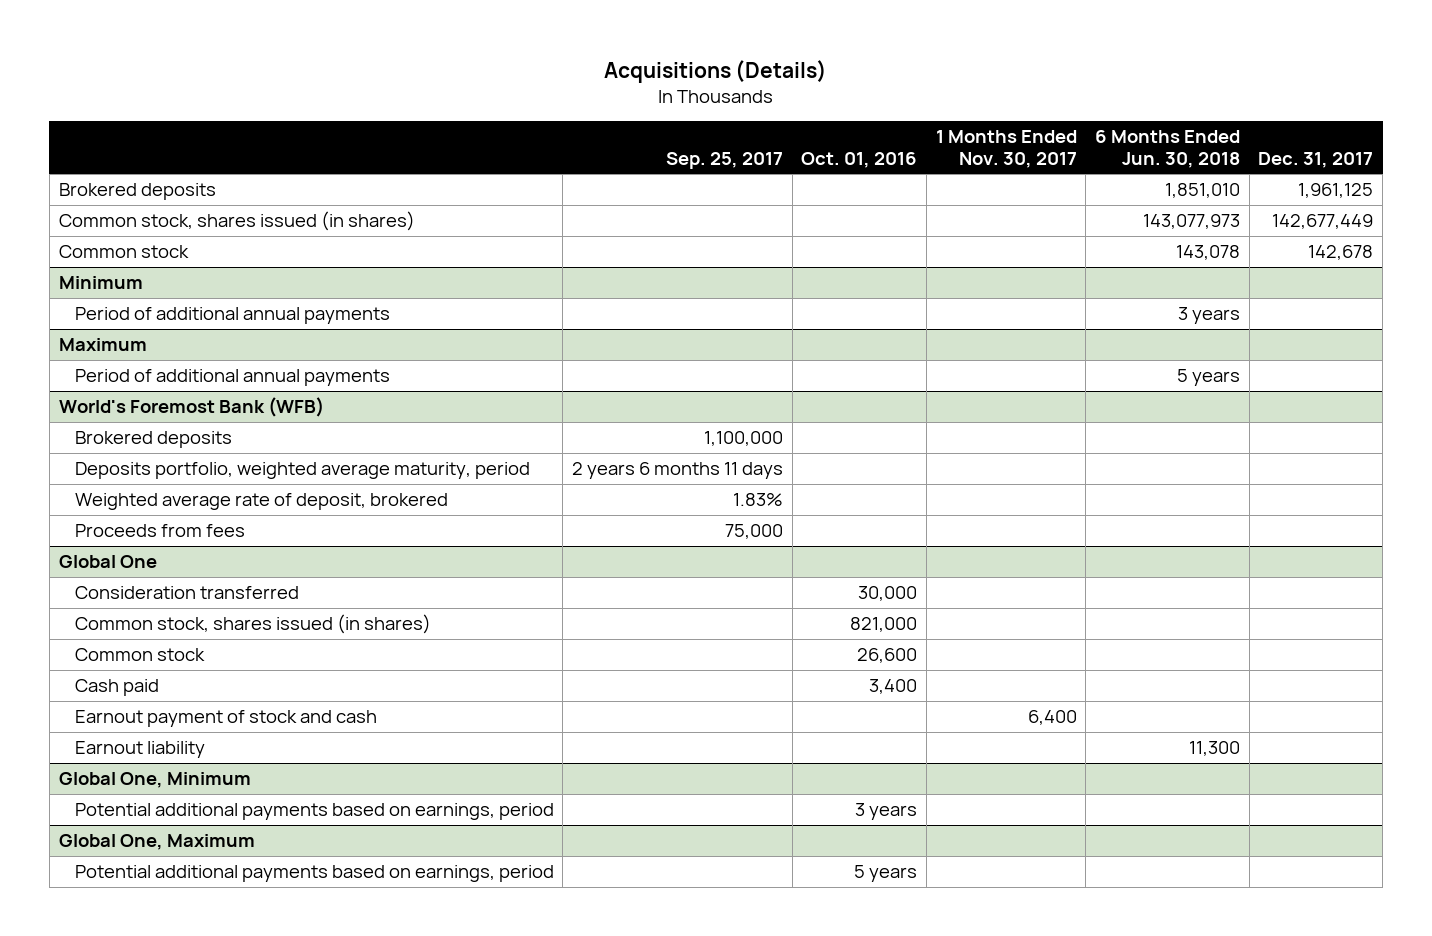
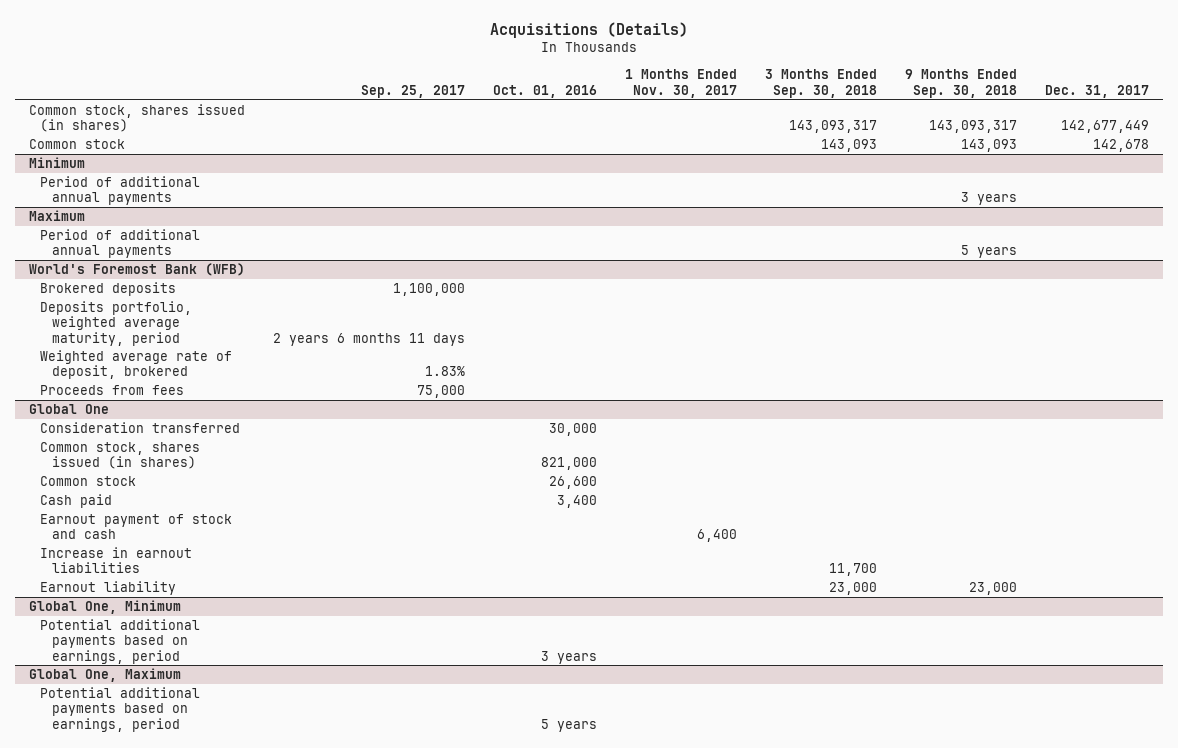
- | Sep. 25, 2017 | Oct. 01, 2016 | 1 Months Ended Nov. 30, 2017 | 6 Months Ended Jun. 30, 2018 | Dec. 31, 2017
+ | Sep. 25, 2017 | Oct. 01, 2016 | 1 Months Ended Nov. 30, 2017 | 3 Months Ended Sep. 30, 2018 | 9 Months Ended Sep. 30, 2018 | Dec. 31, 2017
- Brokered deposits | | | | 1,851,010 | 1,961,125
@ Global One
+ Increase in earnout liabilities | | | | 11,700 | |

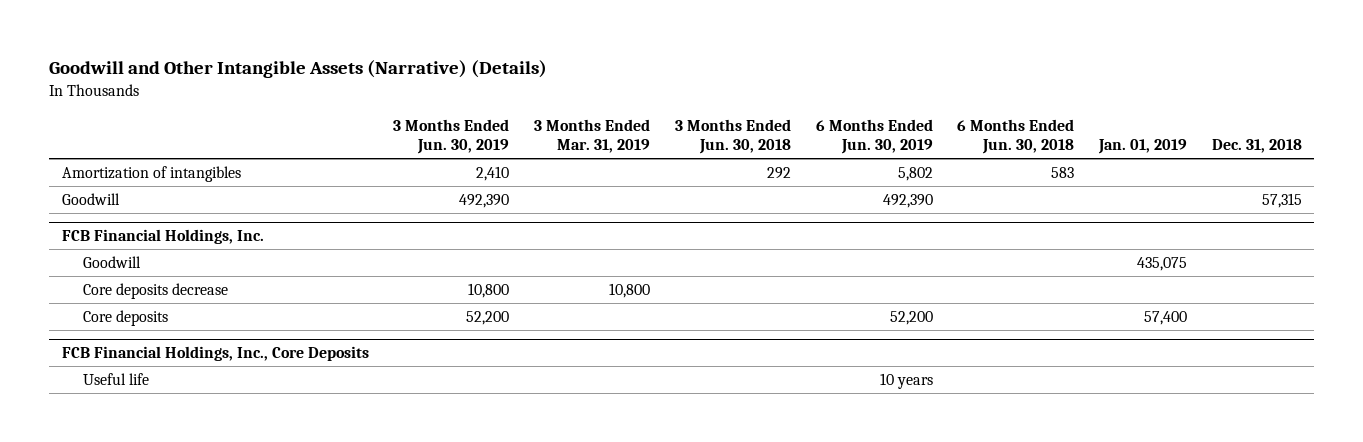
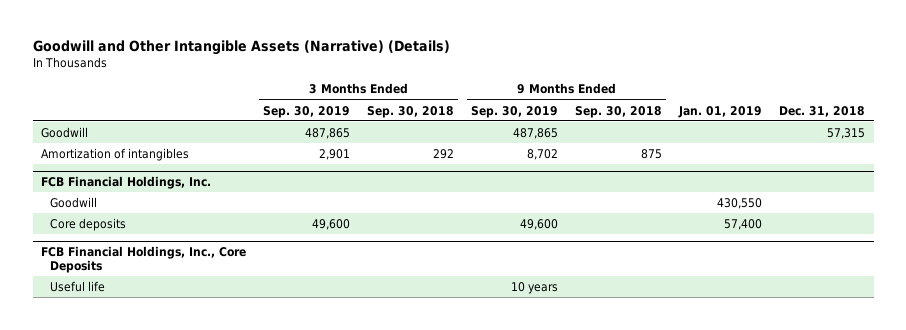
- | 3 Months Ended Jun. 30, 2019 | 3 Months Ended Mar. 31, 2019 | 3 Months Ended Jun. 30, 2018 | 6 Months Ended Jun. 30, 2019 | 6 Months Ended Jun. 30, 2018 | Jan. 01, 2019 | Dec. 31, 2018
+ | 3 Months Ended Sep. 30, 2019 | 3 Months Ended Sep. 30, 2018 | 9 Months Ended Sep. 30, 2019 | 9 Months Ended Sep. 30, 2018 | Jan. 01, 2019 | Dec. 31, 2018
moved down: Amortization of intangibles | 2,901 | 292 | 8,702 | 875 | |
@ FCB Financial Holdings, Inc.
- Goodwill | | | | | | 435,075 |
- Core deposits decrease | 10,800 | 10,800 | | | | |
+ Goodwill | | | | | 430,550 |

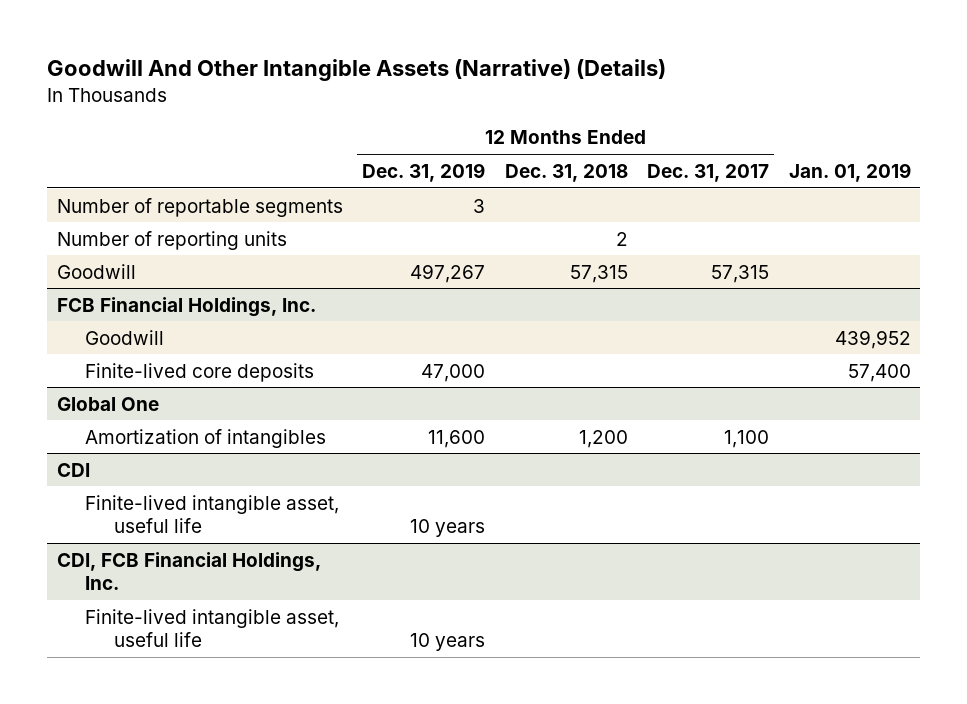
- Goodwill and Other Intangible Assets (Narrative) (Details)
+ Goodwill And Other Intangible Assets (Narrative) (Details)
- | 3 Months Ended Sep. 30, 2019 | 3 Months Ended Sep. 30, 2018 | 9 Months Ended Sep. 30, 2019 | 9 Months Ended Sep. 30, 2018 | Jan. 01, 2019 | Dec. 31, 2018
+ | 12 Months Ended Dec. 31, 2019 | 12 Months Ended Dec. 31, 2018 | 12 Months Ended Dec. 31, 2017 | Jan. 01, 2019
+ Number of reportable segments | 3 | | |
+ Number of reporting units | | 2 | |
- Amortization of intangibles | 2,901 | 292 | 8,702 | 875 | |
@ FCB Financial Holdings, Inc.
- Goodwill | | | | | 430,550 |
- Core deposits | 49,600 | | 49,600 | | 57,400 |
- FCB Financial Holdings, Inc., Core Deposits
- Useful life | | | 10 years | | |
@ FCB Financial Holdings, Inc.
+ Goodwill | | | | 439,952
+ Finite-lived core deposits | 47,000 | | | 57,400
+ Global One
+ Amortization of intangibles | 11,600 | 1,200 | 1,100 |
+ CDI
+ Finite-lived intangible asset, useful life | 10 years | | |
+ CDI, FCB Financial Holdings, Inc.
+ Finite-lived intangible asset, useful life | 10 years | | |

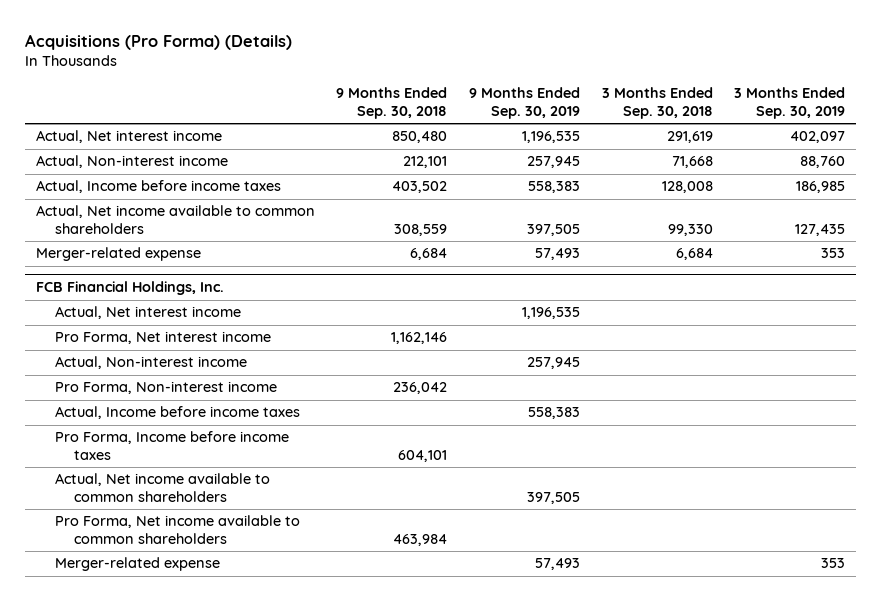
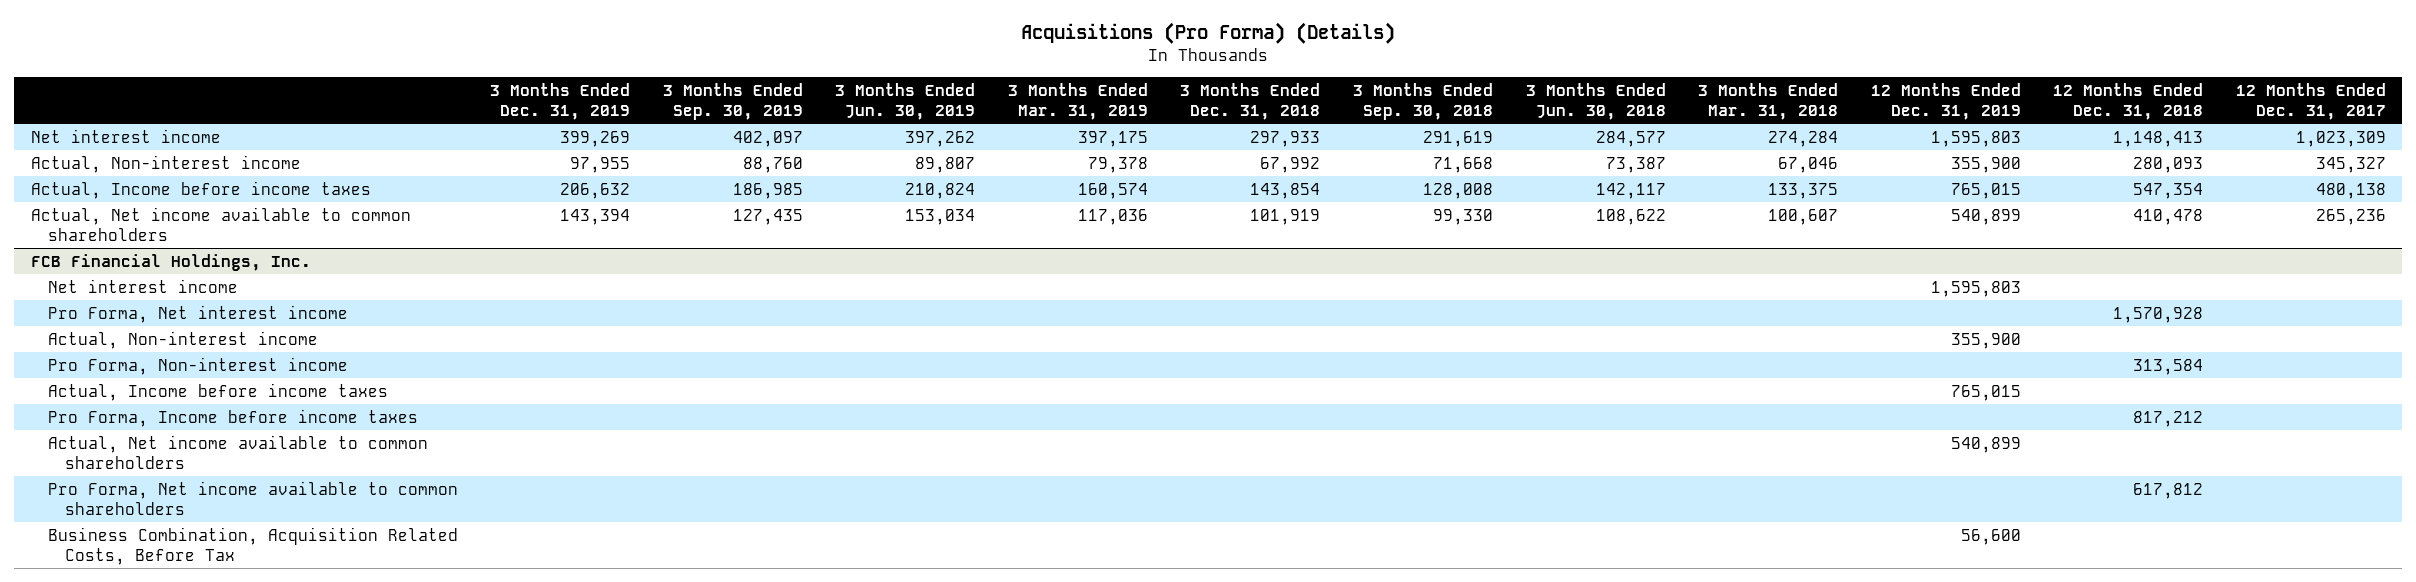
- | 9 Months Ended Sep. 30, 2018 | 9 Months Ended Sep. 30, 2019 | 3 Months Ended Sep. 30, 2018 | 3 Months Ended Sep. 30, 2019
+ | 3 Months Ended Dec. 31, 2019 | 3 Months Ended Sep. 30, 2019 | 3 Months Ended Jun. 30, 2019 | 3 Months Ended Mar. 31, 2019 | 3 Months Ended Dec. 31, 2018 | 3 Months Ended Sep. 30, 2018 | 3 Months Ended Jun. 30, 2018 | 3 Months Ended Mar. 31, 2018 | 12 Months Ended Dec. 31, 2019 | 12 Months Ended Dec. 31, 2018 | 12 Months Ended Dec. 31, 2017
- Actual, Net interest income | 850,480 | 1,196,535 | 291,619 | 402,097
+ Net interest income | 399,269 | 402,097 | 397,262 | 397,175 | 297,933 | 291,619 | 284,577 | 274,284 | 1,595,803 | 1,148,413 | 1,023,309
- Merger-related expense | 6,684 | 57,493 | 6,684 | 353
@ FCB Financial Holdings, Inc.
- Actual, Net interest income | | 1,196,535 | |
+ Net interest income | | | | | | | | | 1,595,803 | |
- Merger-related expense | | 57,493 | | 353
+ Business Combination, Acquisition Related Costs, Before Tax | | | | | | | | | 56,600 | |

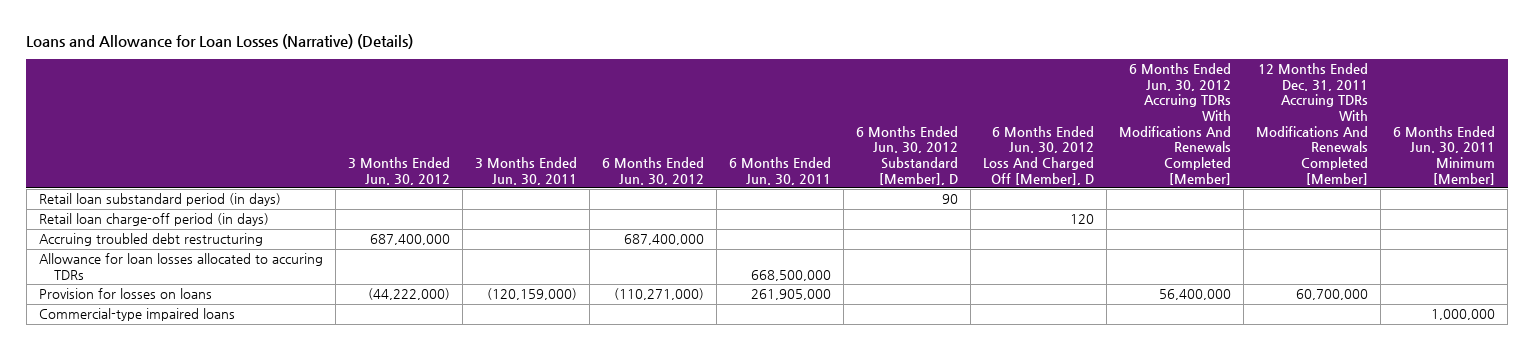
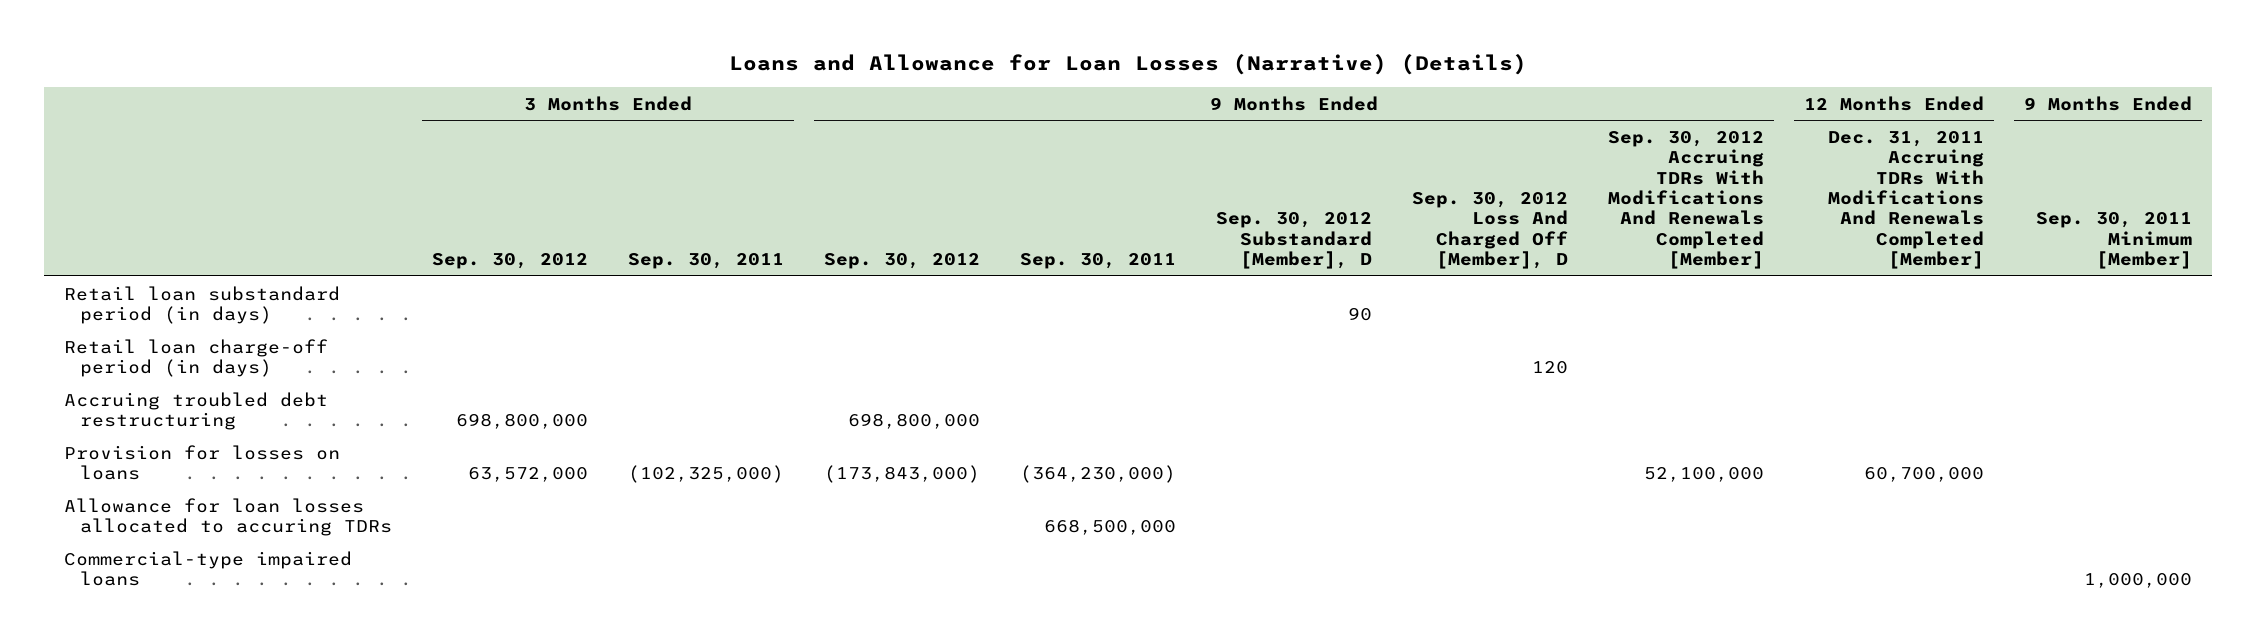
- | 3 Months Ended Jun. 30, 2012 | 3 Months Ended Jun. 30, 2011 | 6 Months Ended Jun. 30, 2012 | 6 Months Ended Jun. 30, 2011 | 6 Months Ended Jun. 30, 2012 Substandard [Member], D | 6 Months Ended Jun. 30, 2012 Loss And Charged Off [Member], D | 6 Months Ended Jun. 30, 2012 Accruing TDRs With Modifications And Renewals Completed [Member] | 12 Months Ended Dec. 31, 2011 Accruing TDRs With Modifications And Renewals Completed [Member] | 6 Months Ended Jun. 30, 2011 Minimum [Member]
+ | 3 Months Ended Sep. 30, 2012 | 3 Months Ended Sep. 30, 2011 | 9 Months Ended Sep. 30, 2012 | 9 Months Ended Sep. 30, 2011 | 9 Months Ended Sep. 30, 2012 Substandard [Member], D | 9 Months Ended Sep. 30, 2012 Loss And Charged Off [Member], D | 9 Months Ended Sep. 30, 2012 Accruing TDRs With Modifications And Renewals Completed [Member] | 12 Months Ended Dec. 31, 2011 Accruing TDRs With Modifications And Renewals Completed [Member] | 9 Months Ended Sep. 30, 2011 Minimum [Member]
moved down: Allowance for loan losses allocated to accuring TDRs | | | | 668,500,000 | | | | |

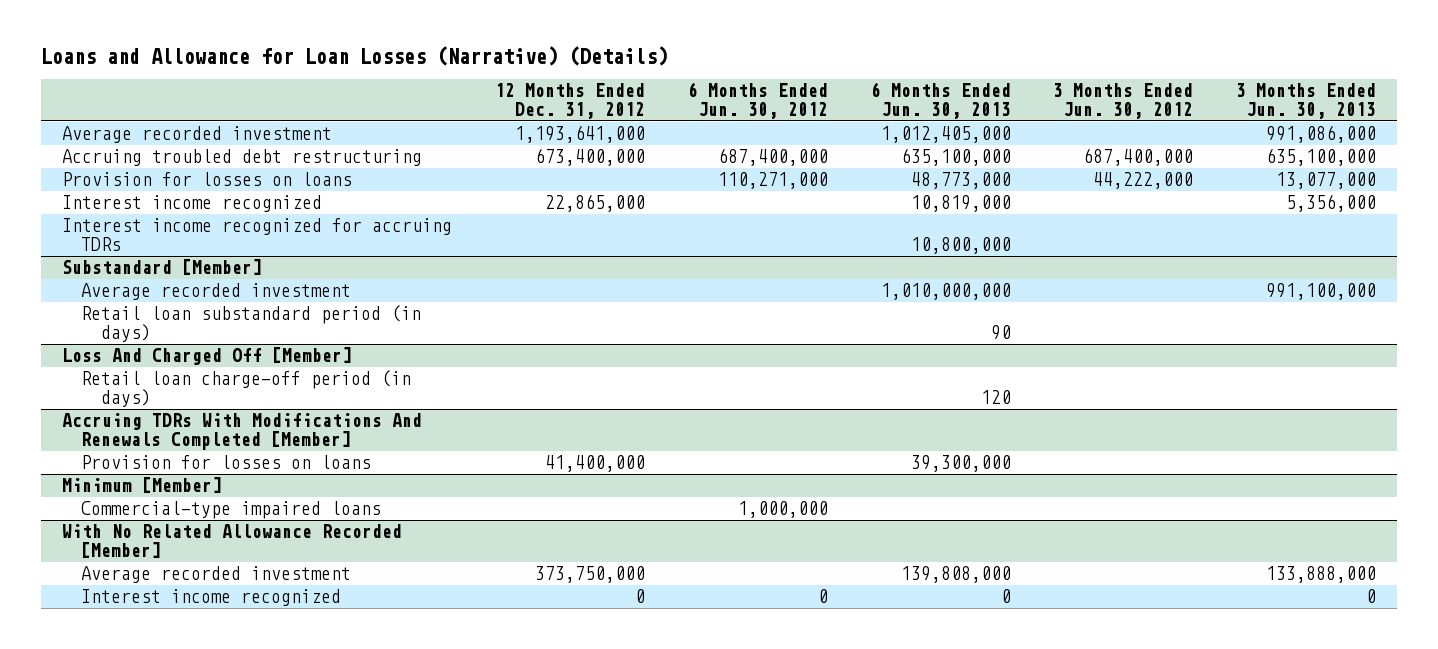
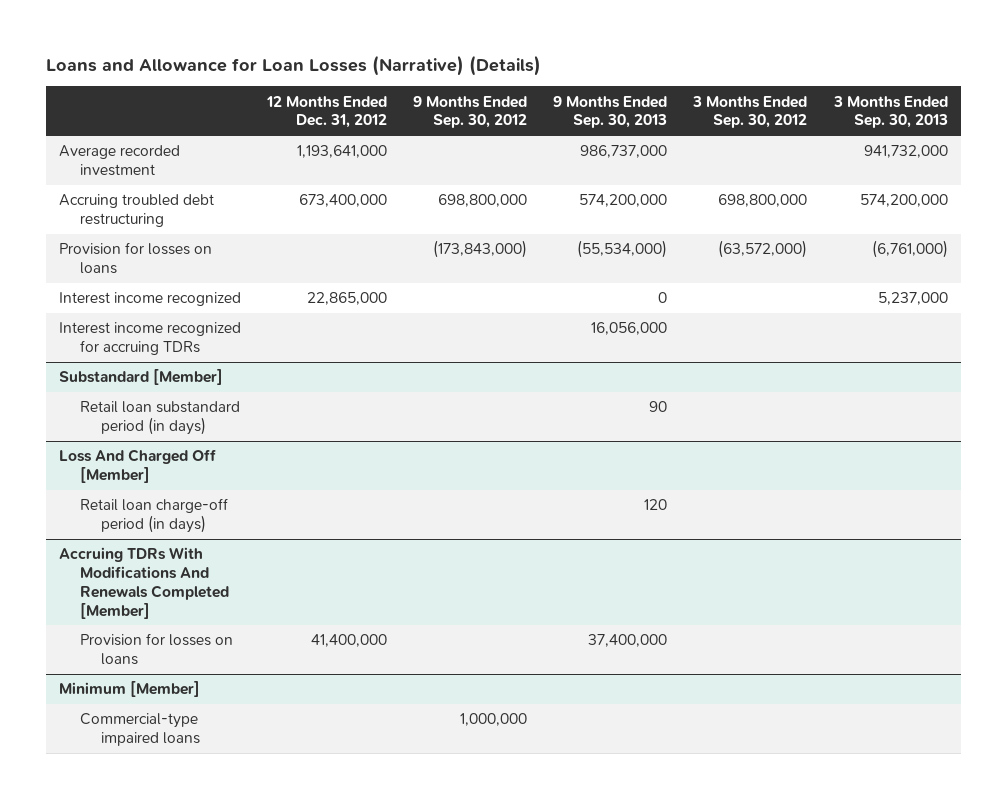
- | 12 Months Ended Dec. 31, 2012 | 6 Months Ended Jun. 30, 2012 | 6 Months Ended Jun. 30, 2013 | 3 Months Ended Jun. 30, 2012 | 3 Months Ended Jun. 30, 2013
+ | 12 Months Ended Dec. 31, 2012 | 9 Months Ended Sep. 30, 2012 | 9 Months Ended Sep. 30, 2013 | 3 Months Ended Sep. 30, 2012 | 3 Months Ended Sep. 30, 2013
@ Substandard [Member]
- Average recorded investment | | | 1,010,000,000 | | 991,100,000
- With No Related Allowance Recorded [Member]
- Average recorded investment | 373,750,000 | | 139,808,000 | | 133,888,000
- Interest income recognized | 0 | 0 | 0 | | 0

